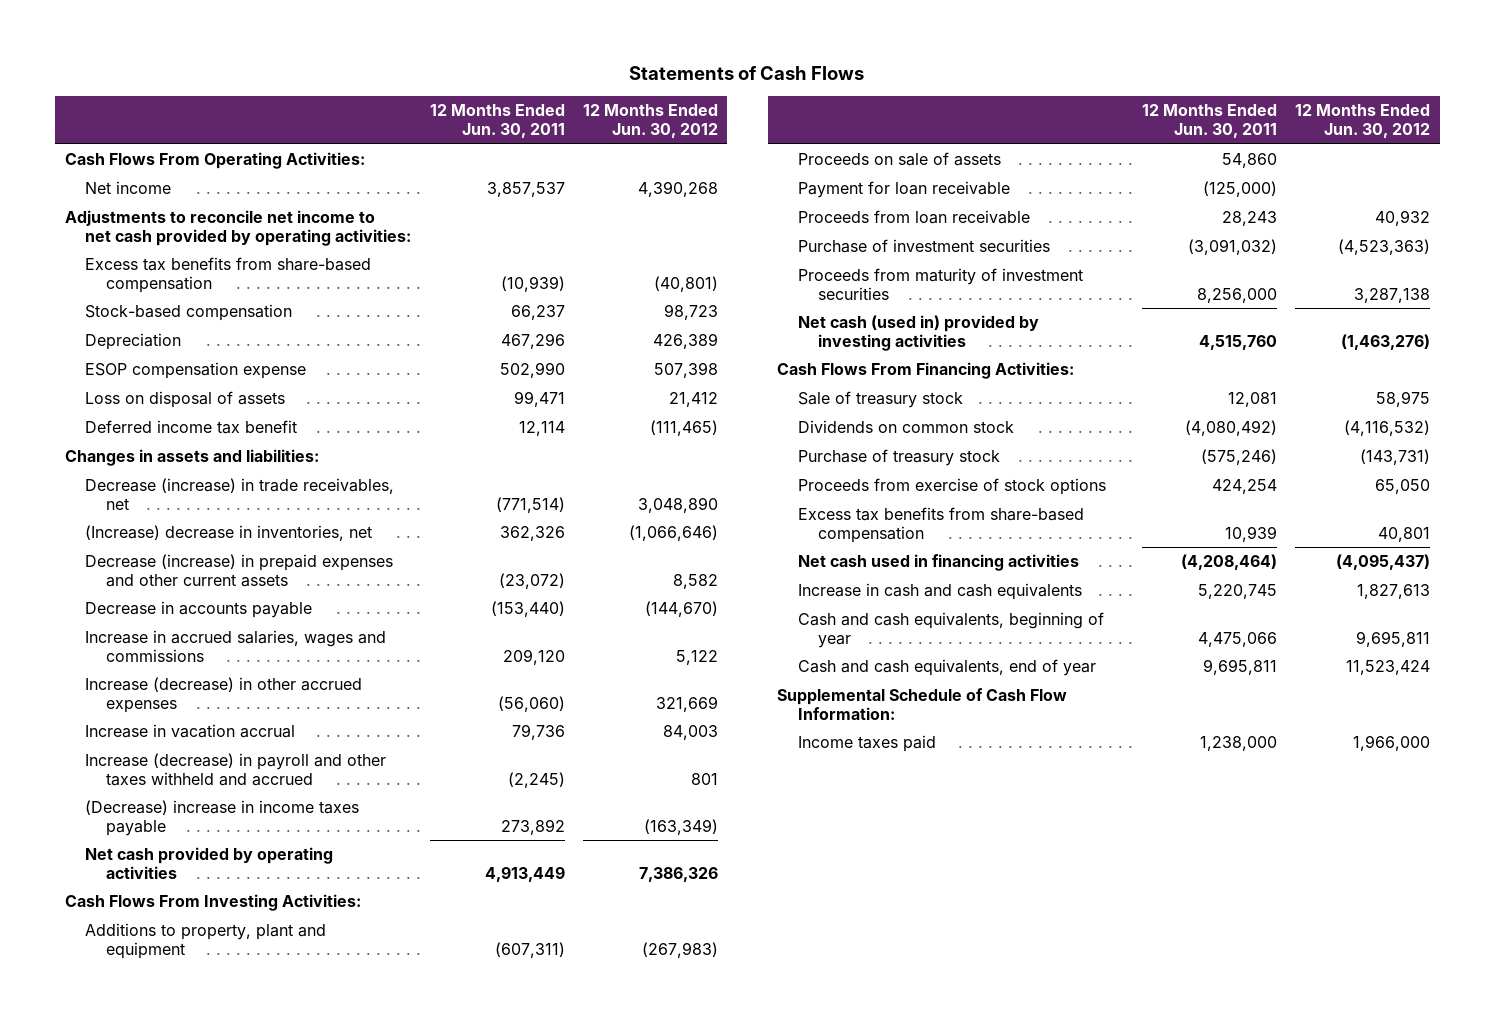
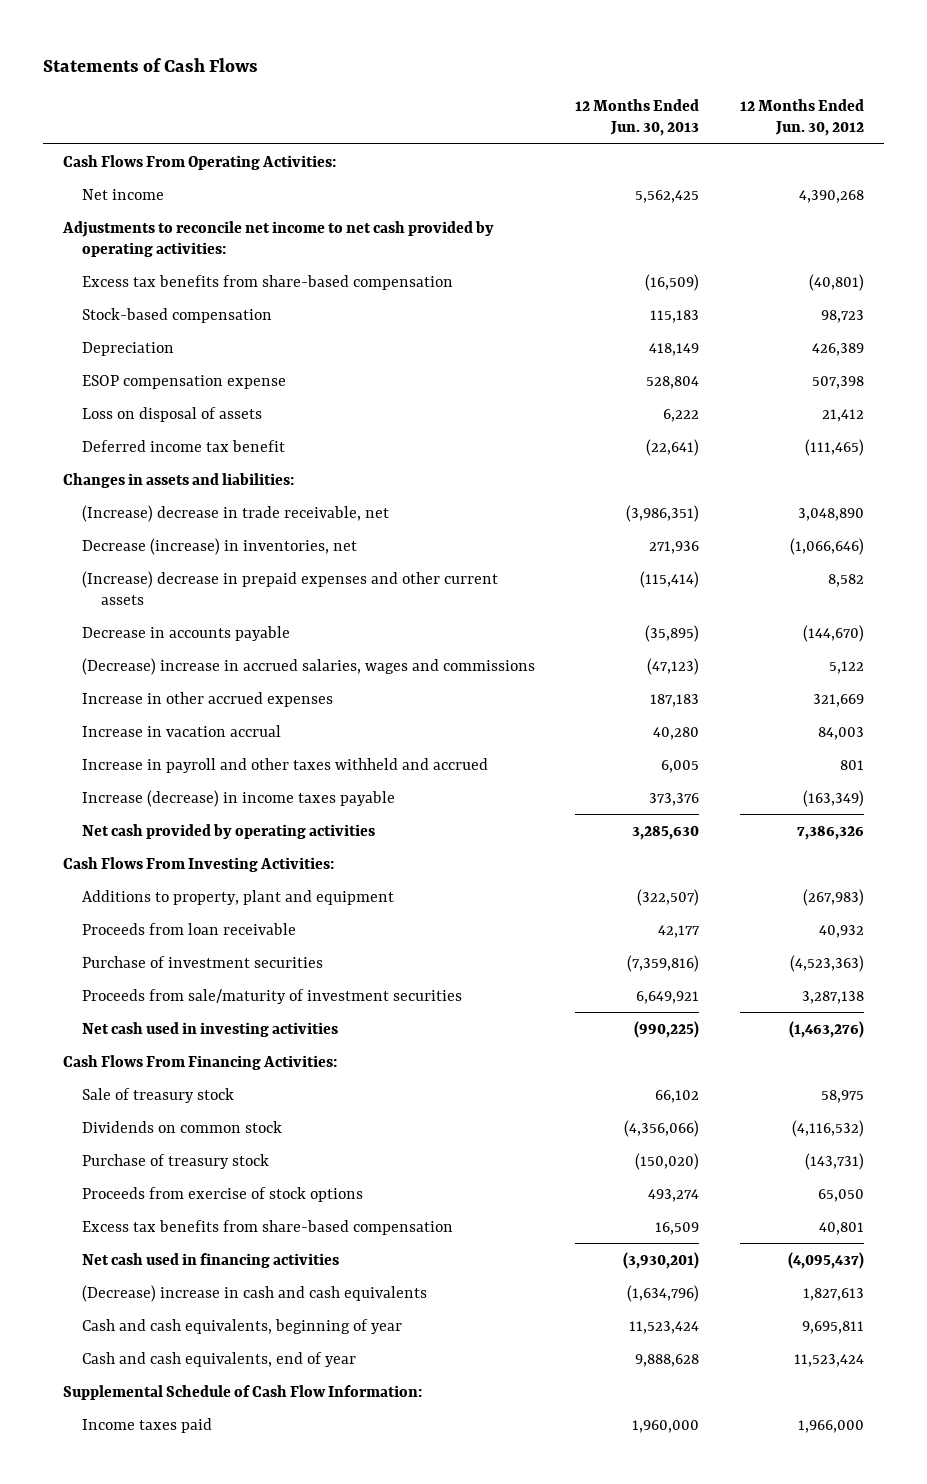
- | 12 Months Ended Jun. 30, 2011 | 12 Months Ended Jun. 30, 2012
+ | 12 Months Ended Jun. 30, 2013 | 12 Months Ended Jun. 30, 2012
- Decrease (increase) in trade receivables, net | (771,514) | 3,048,890
- (Increase) decrease in inventories, net | 362,326 | (1,066,646)
- Decrease (increase) in prepaid expenses and other current assets | (23,072) | 8,582
+ (Increase) decrease in trade receivable, net | (3,986,351) | 3,048,890
+ Decrease (increase) in inventories, net | 271,936 | (1,066,646)
+ (Increase) decrease in prepaid expenses and other current assets | (115,414) | 8,582
- Increase in accrued salaries, wages and commissions | 209,120 | 5,122
- Increase (decrease) in other accrued expenses | (56,060) | 321,669
+ (Decrease) increase in accrued salaries, wages and commissions | (47,123) | 5,122
+ Increase in other accrued expenses | 187,183 | 321,669
- Increase (decrease) in payroll and other taxes withheld and accrued | (2,245) | 801
- (Decrease) increase in income taxes payable | 273,892 | (163,349)
+ Increase in payroll and other taxes withheld and accrued | 6,005 | 801
+ Increase (decrease) in income taxes payable | 373,376 | (163,349)
- Proceeds on sale of assets | 54,860 |
- Payment for loan receivable | (125,000) |
- Proceeds from maturity of investment securities | 8,256,000 | 3,287,138
- Net cash (used in) provided by investing activities | 4,515,760 | (1,463,276)
+ Proceeds from sale/maturity of investment securities | 6,649,921 | 3,287,138
+ Net cash used in investing activities | (990,225) | (1,463,276)
- Increase in cash and cash equivalents | 5,220,745 | 1,827,613
+ (Decrease) increase in cash and cash equivalents | (1,634,796) | 1,827,613

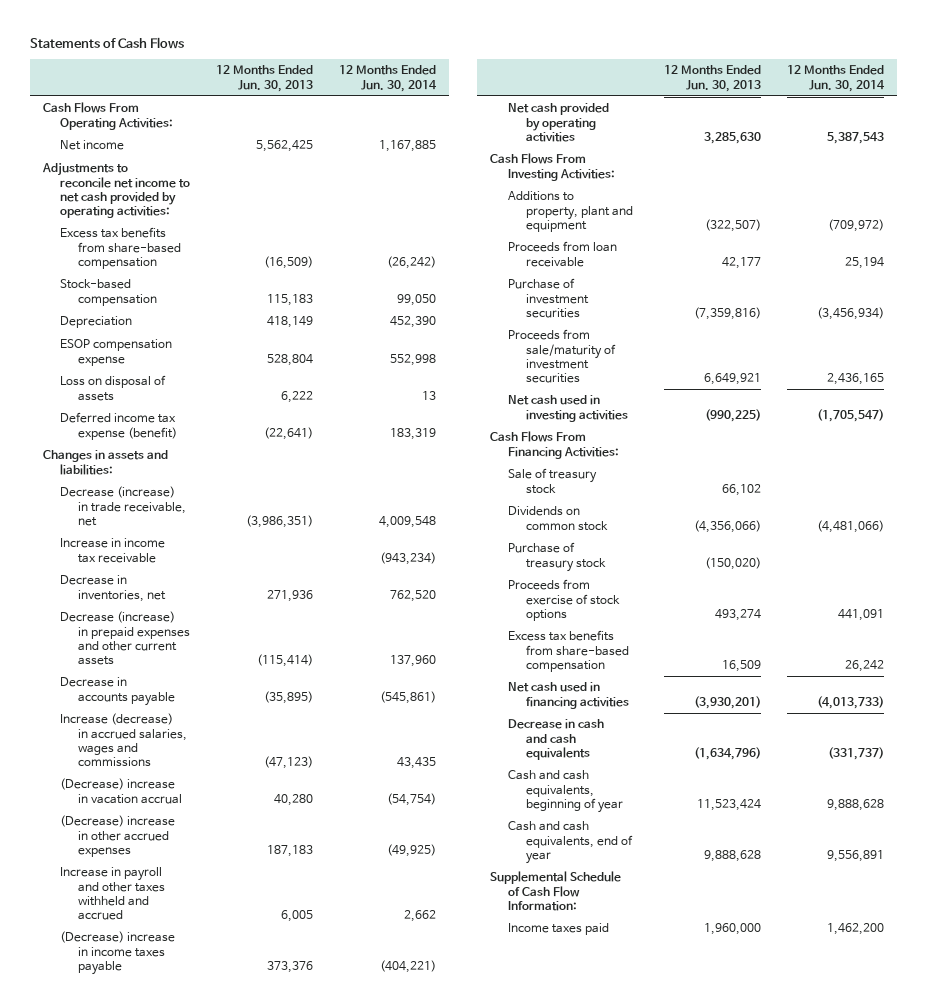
- | 12 Months Ended Jun. 30, 2013 | 12 Months Ended Jun. 30, 2012
+ | 12 Months Ended Jun. 30, 2013 | 12 Months Ended Jun. 30, 2014
- Deferred income tax benefit | (22,641) | (111,465)
+ Deferred income tax expense (benefit) | (22,641) | 183,319
- (Increase) decrease in trade receivable, net | (3,986,351) | 3,048,890
- Decrease (increase) in inventories, net | 271,936 | (1,066,646)
- (Increase) decrease in prepaid expenses and other current assets | (115,414) | 8,582
+ Decrease (increase) in trade receivable, net | (3,986,351) | 4,009,548
+ Increase in income tax receivable | | (943,234)
+ Decrease in inventories, net | 271,936 | 762,520
+ Decrease (increase) in prepaid expenses and other current assets | (115,414) | 137,960
- (Decrease) increase in accrued salaries, wages and commissions | (47,123) | 5,122
- Increase in other accrued expenses | 187,183 | 321,669
- Increase in vacation accrual | 40,280 | 84,003
+ Increase (decrease) in accrued salaries, wages and commissions | (47,123) | 43,435
+ (Decrease) increase in vacation accrual | 40,280 | (54,754)
+ (Decrease) increase in other accrued expenses | 187,183 | (49,925)
- Increase (decrease) in income taxes payable | 373,376 | (163,349)
+ (Decrease) increase in income taxes payable | 373,376 | (404,221)
- (Decrease) increase in cash and cash equivalents | (1,634,796) | 1,827,613
+ Decrease in cash and cash equivalents | (1,634,796) | (331,737)

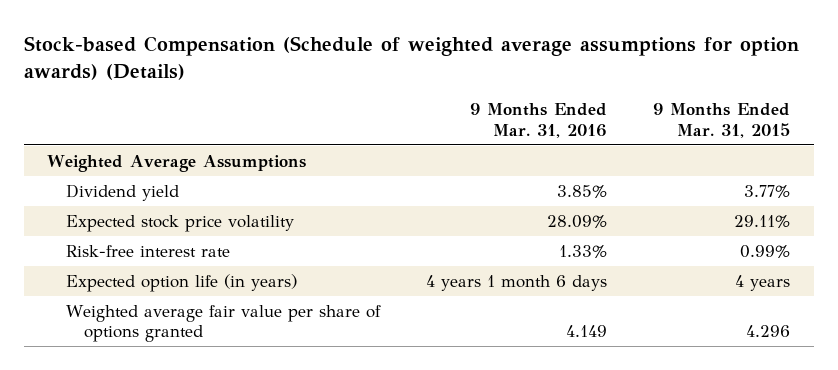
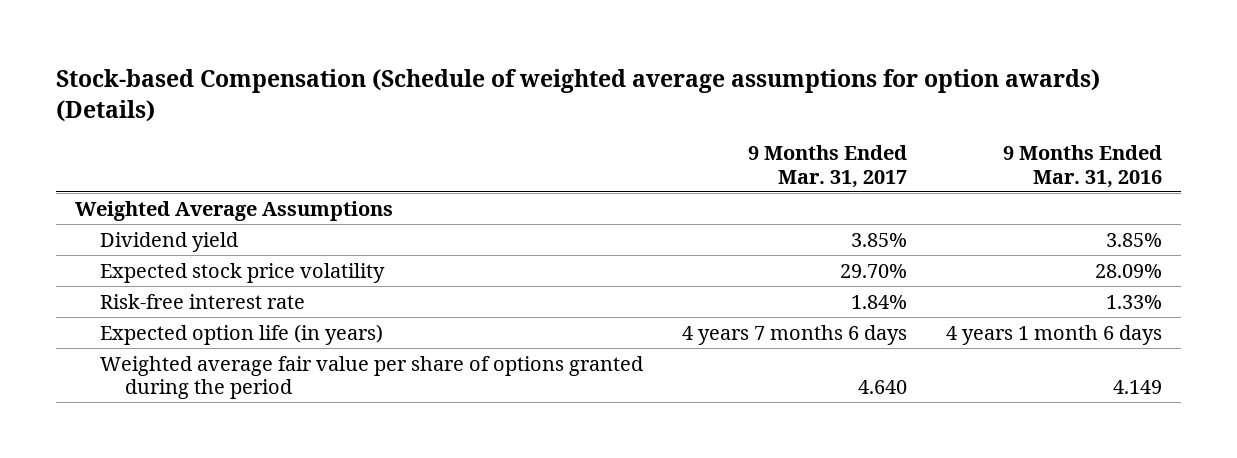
- | 9 Months Ended Mar. 31, 2016 | 9 Months Ended Mar. 31, 2015
+ | 9 Months Ended Mar. 31, 2017 | 9 Months Ended Mar. 31, 2016
- Weighted average fair value per share of options granted | 4.149 | 4.296
+ Weighted average fair value per share of options granted during the period | 4.640 | 4.149

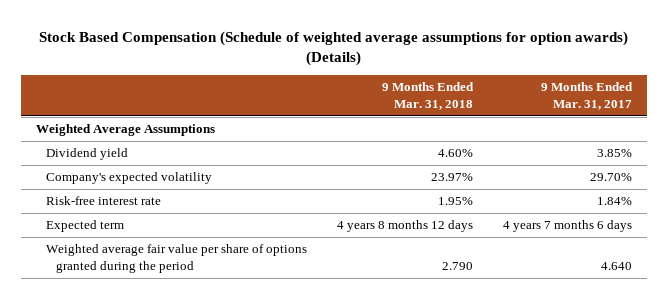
- Stock-based Compensation (Schedule of weighted average assumptions for option awards) (Details)
+ Stock Based Compensation (Schedule of weighted average assumptions for option awards) (Details)
- | 9 Months Ended Mar. 31, 2017 | 9 Months Ended Mar. 31, 2016
+ | 9 Months Ended Mar. 31, 2018 | 9 Months Ended Mar. 31, 2017
- Expected stock price volatility | 29.70% | 28.09%
+ Company's expected volatility | 23.97% | 29.70%
- Expected option life (in years) | 4 years 7 months 6 days | 4 years 1 month 6 days
+ Expected term | 4 years 8 months 12 days | 4 years 7 months 6 days

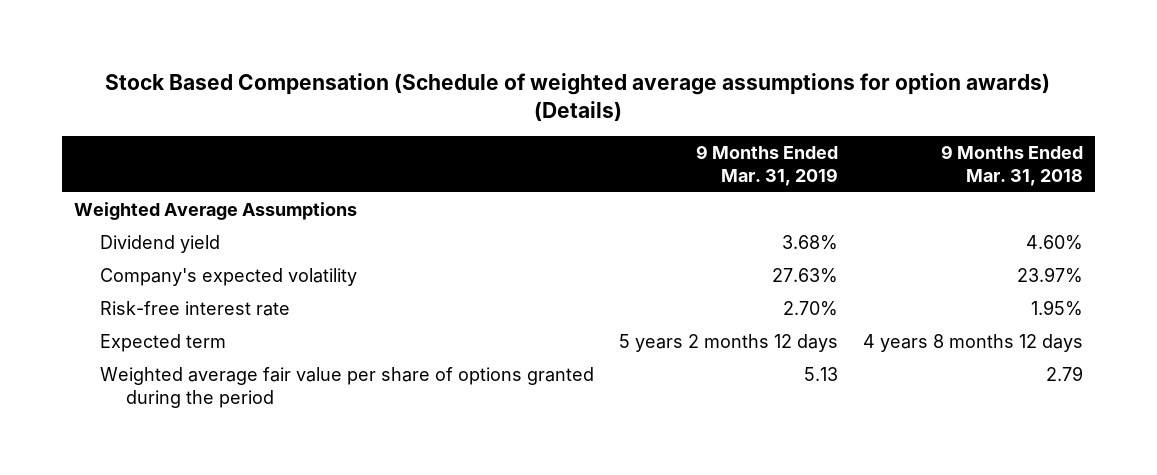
- | 9 Months Ended Mar. 31, 2018 | 9 Months Ended Mar. 31, 2017
+ | 9 Months Ended Mar. 31, 2019 | 9 Months Ended Mar. 31, 2018
- Weighted average fair value per share of options granted during the period | 2.790 | 4.640
+ Weighted average fair value per share of options granted during the period | 5.13 | 2.79

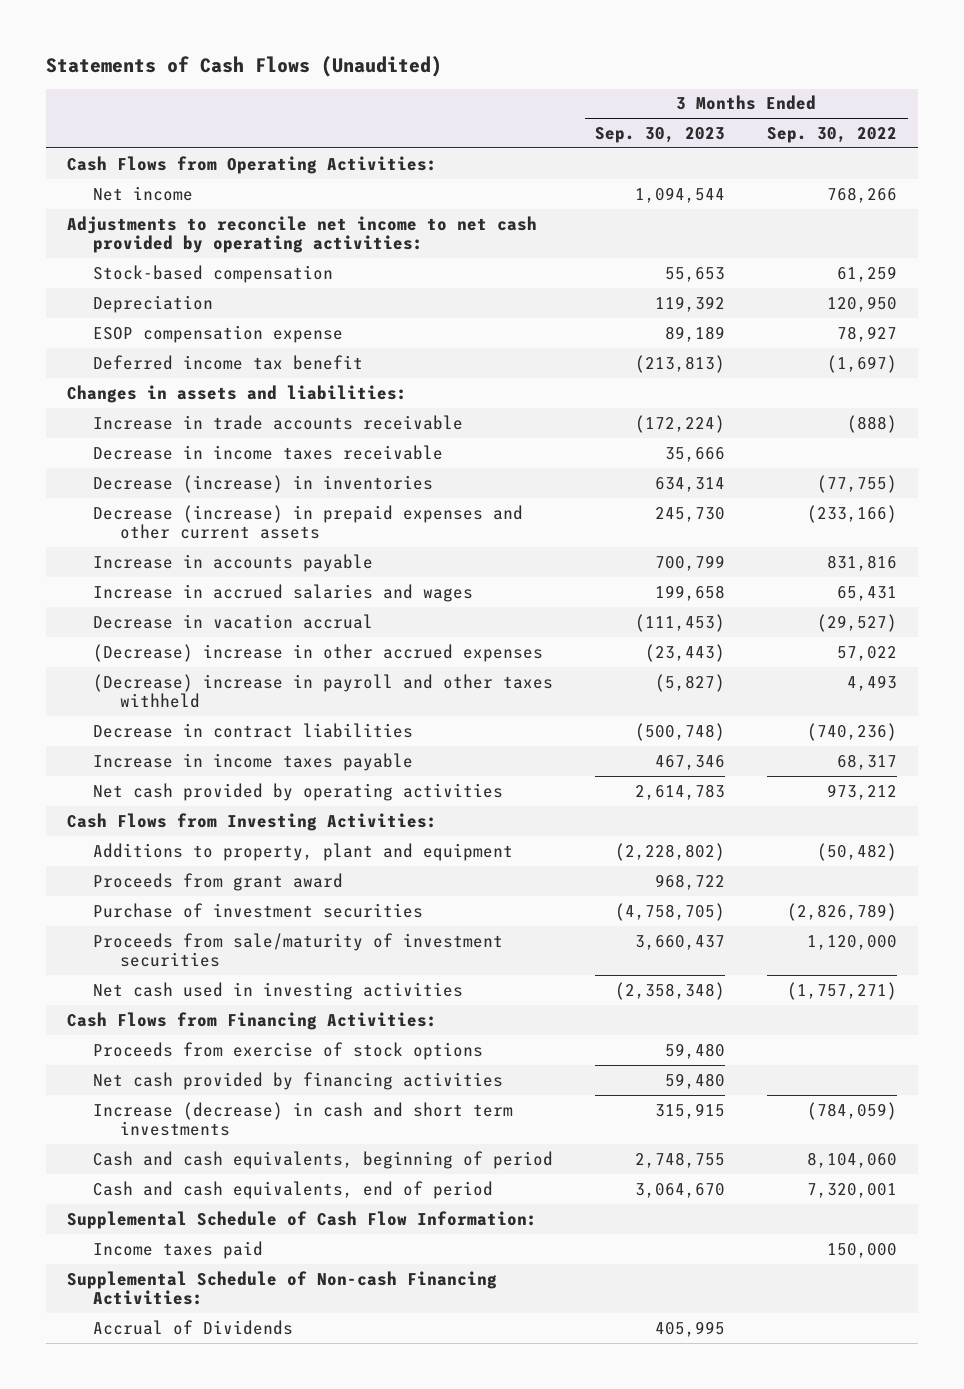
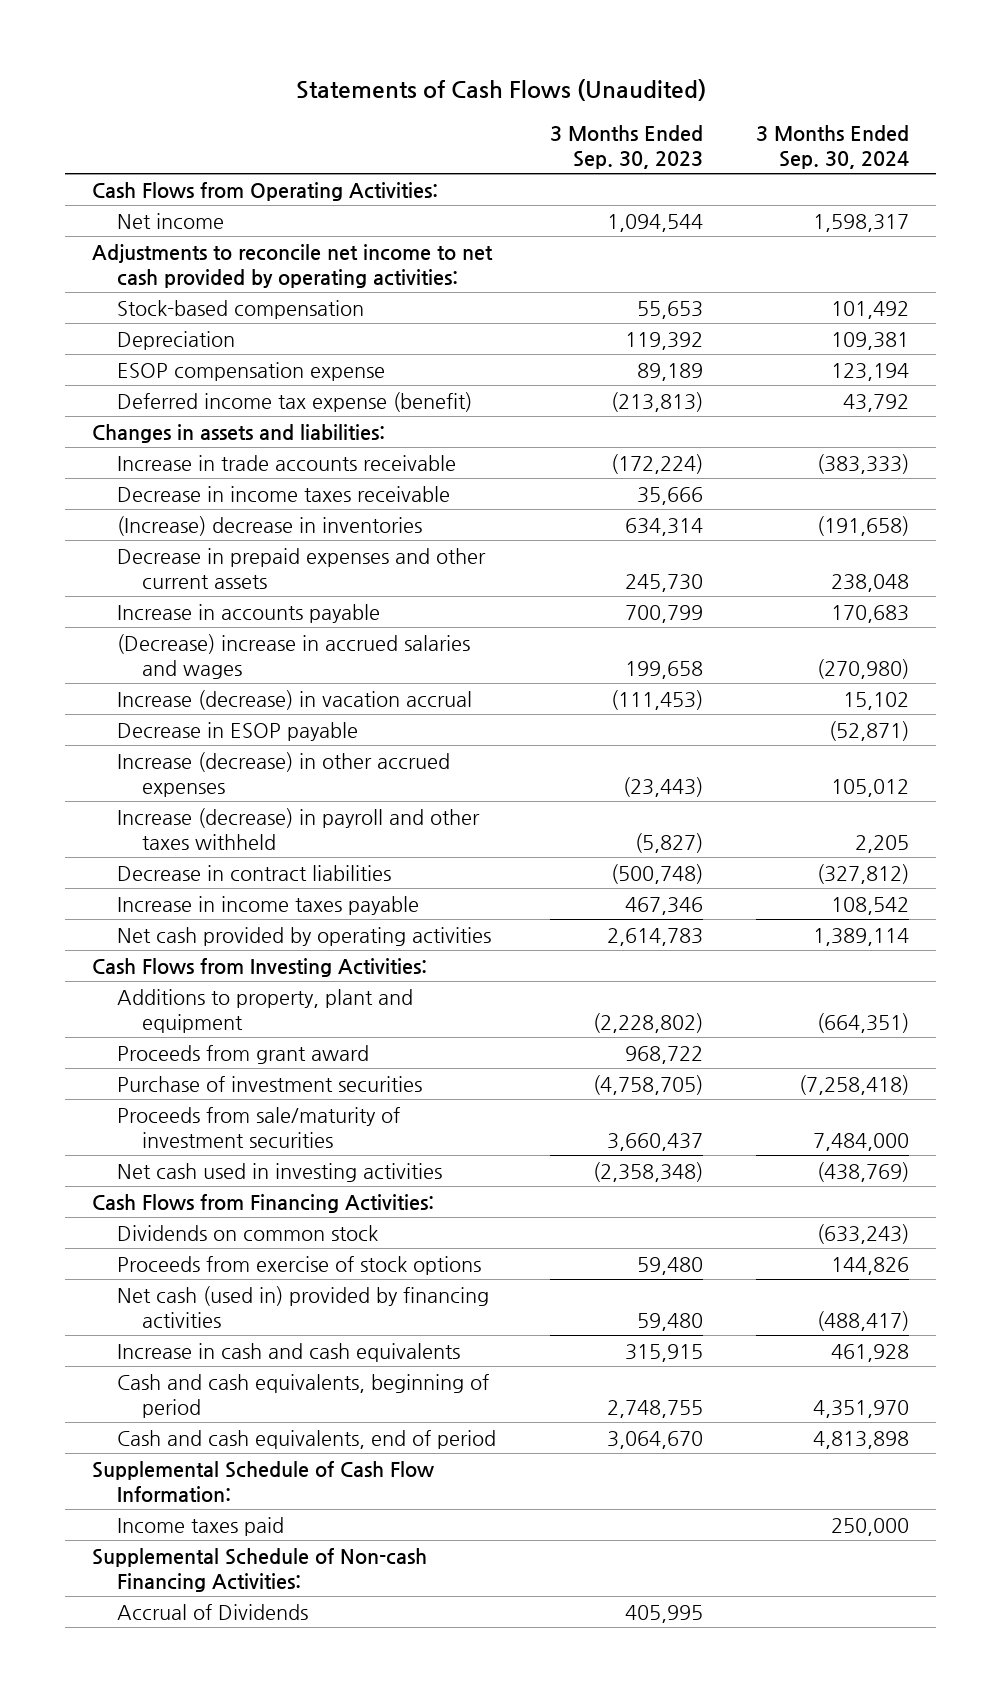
- | 3 Months Ended Sep. 30, 2023 | 3 Months Ended Sep. 30, 2022
+ | 3 Months Ended Sep. 30, 2023 | 3 Months Ended Sep. 30, 2024
- Deferred income tax benefit | (213,813) | (1,697)
+ Deferred income tax expense (benefit) | (213,813) | 43,792
- Decrease (increase) in inventories | 634,314 | (77,755)
- Decrease (increase) in prepaid expenses and other current assets | 245,730 | (233,166)
+ (Increase) decrease in inventories | 634,314 | (191,658)
+ Decrease in prepaid expenses and other current assets | 245,730 | 238,048
- Increase in accrued salaries and wages | 199,658 | 65,431
- Decrease in vacation accrual | (111,453) | (29,527)
- (Decrease) increase in other accrued expenses | (23,443) | 57,022
- (Decrease) increase in payroll and other taxes withheld | (5,827) | 4,493
+ (Decrease) increase in accrued salaries and wages | 199,658 | (270,980)
+ Increase (decrease) in vacation accrual | (111,453) | 15,102
+ Decrease in ESOP payable | | (52,871)
+ Increase (decrease) in other accrued expenses | (23,443) | 105,012
+ Increase (decrease) in payroll and other taxes withheld | (5,827) | 2,205
+ Dividends on common stock | | (633,243)
- Net cash provided by financing activities | 59,480 |
- Increase (decrease) in cash and short term investments | 315,915 | (784,059)
+ Net cash (used in) provided by financing activities | 59,480 | (488,417)
+ Increase in cash and cash equivalents | 315,915 | 461,928

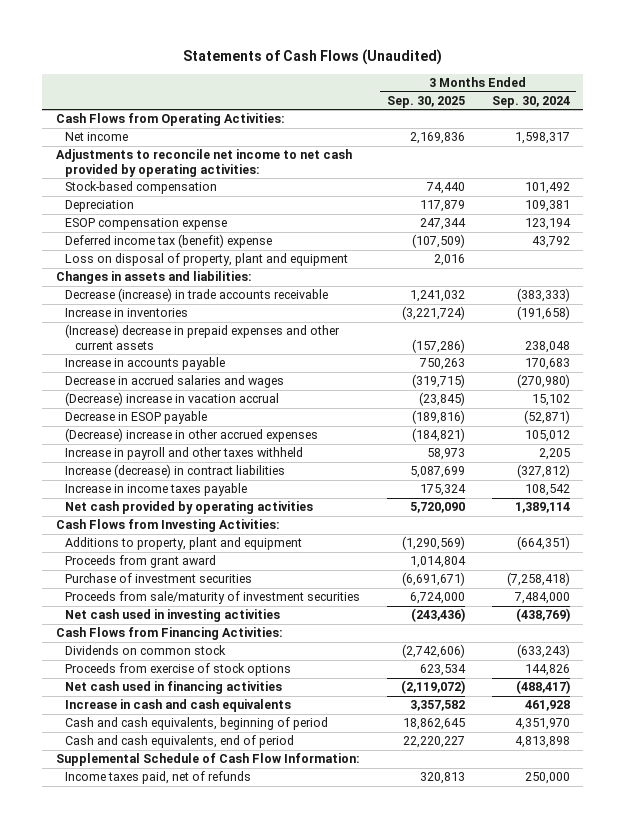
- | 3 Months Ended Sep. 30, 2023 | 3 Months Ended Sep. 30, 2024
+ | 3 Months Ended Sep. 30, 2025 | 3 Months Ended Sep. 30, 2024
- Deferred income tax expense (benefit) | (213,813) | 43,792
+ Deferred income tax (benefit) expense | (107,509) | 43,792
+ Loss on disposal of property, plant and equipment | 2,016 |
- Increase in trade accounts receivable | (172,224) | (383,333)
- Decrease in income taxes receivable | 35,666 |
- (Increase) decrease in inventories | 634,314 | (191,658)
- Decrease in prepaid expenses and other current assets | 245,730 | 238,048
+ Decrease (increase) in trade accounts receivable | 1,241,032 | (383,333)
+ Increase in inventories | (3,221,724) | (191,658)
+ (Increase) decrease in prepaid expenses and other current assets | (157,286) | 238,048
- (Decrease) increase in accrued salaries and wages | 199,658 | (270,980)
- Increase (decrease) in vacation accrual | (111,453) | 15,102
+ Decrease in accrued salaries and wages | (319,715) | (270,980)
+ (Decrease) increase in vacation accrual | (23,845) | 15,102
- Increase (decrease) in other accrued expenses | (23,443) | 105,012
- Increase (decrease) in payroll and other taxes withheld | (5,827) | 2,205
- Decrease in contract liabilities | (500,748) | (327,812)
+ (Decrease) increase in other accrued expenses | (184,821) | 105,012
+ Increase in payroll and other taxes withheld | 58,973 | 2,205
+ Increase (decrease) in contract liabilities | 5,087,699 | (327,812)
- Net cash (used in) provided by financing activities | 59,480 | (488,417)
+ Net cash used in financing activities | (2,119,072) | (488,417)
- Income taxes paid | | 250,000
- Supplemental Schedule of Non-cash Financing Activities:
- Accrual of Dividends | 405,995 |
+ Income taxes paid, net of refunds | 320,813 | 250,000

